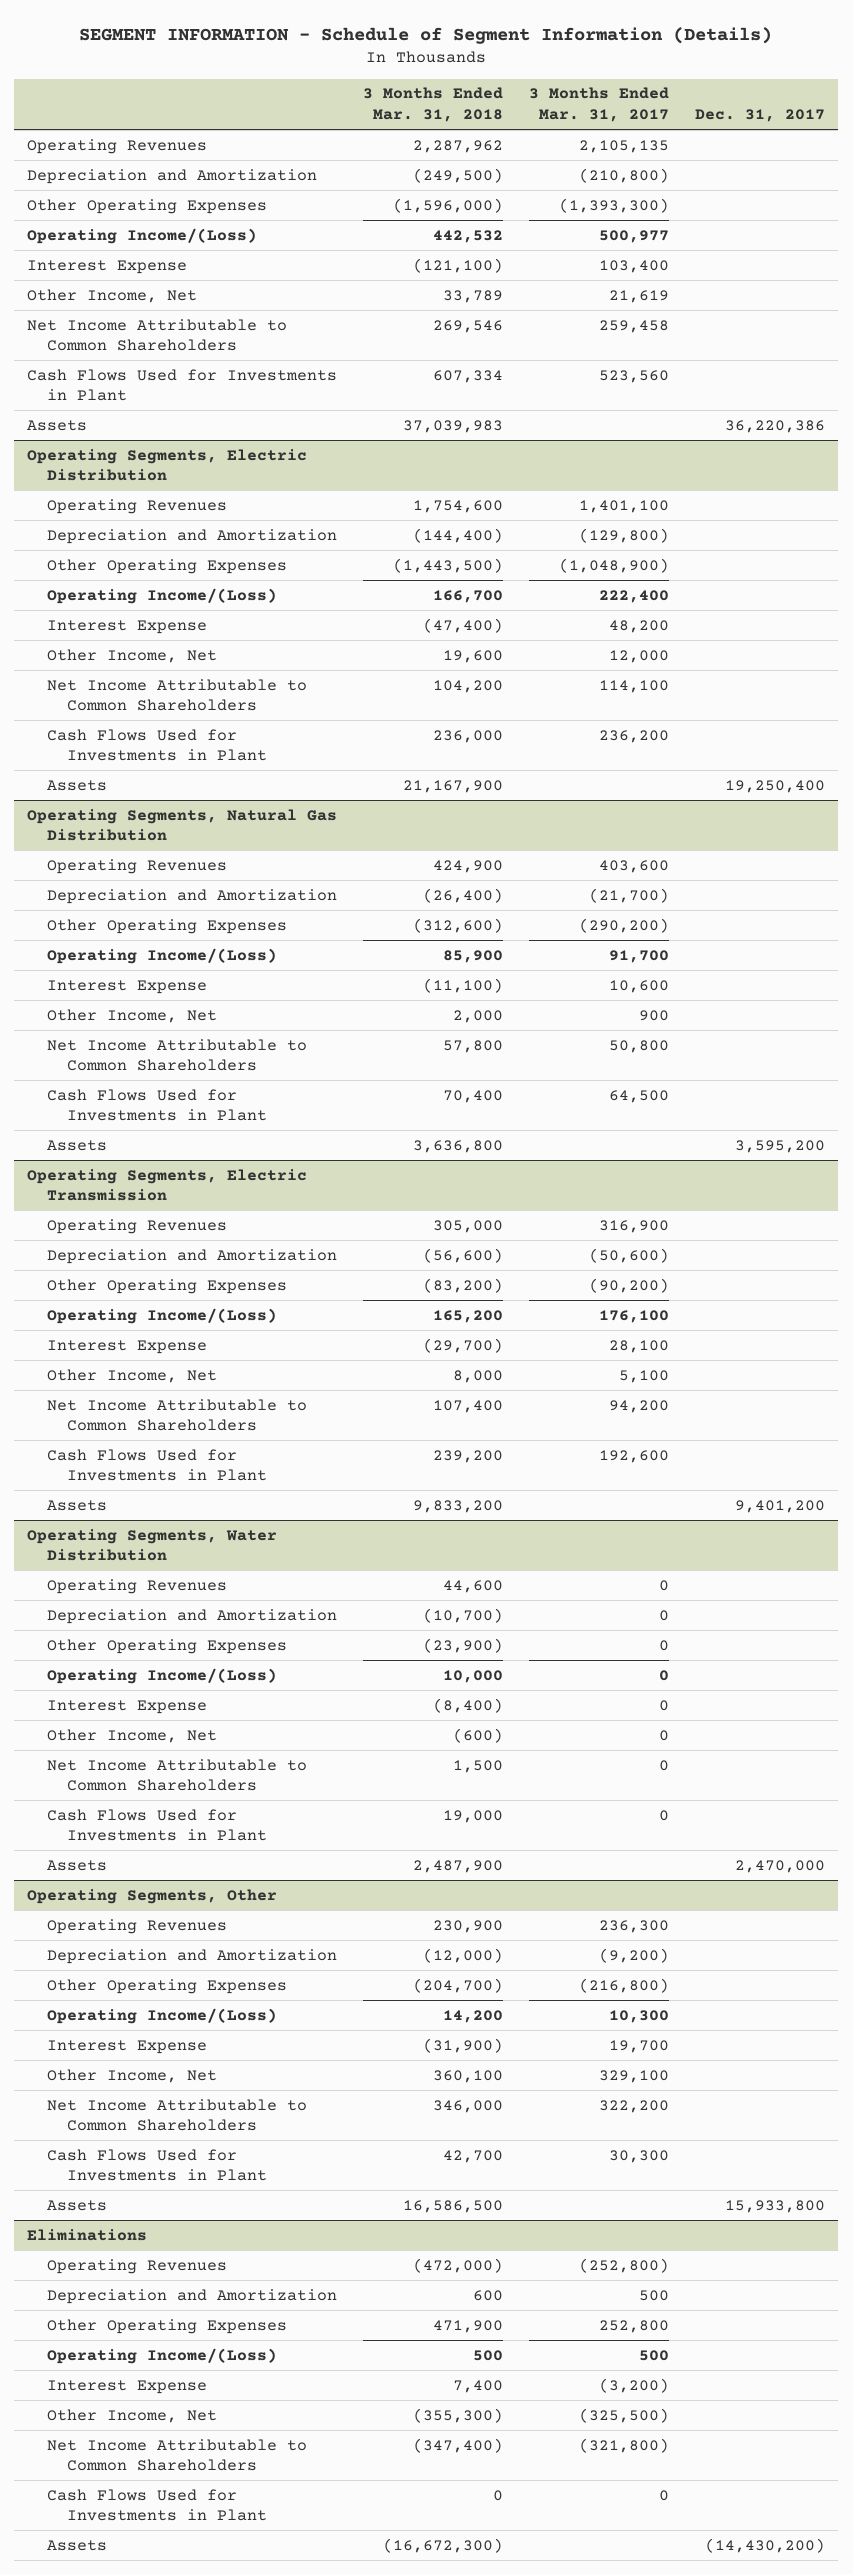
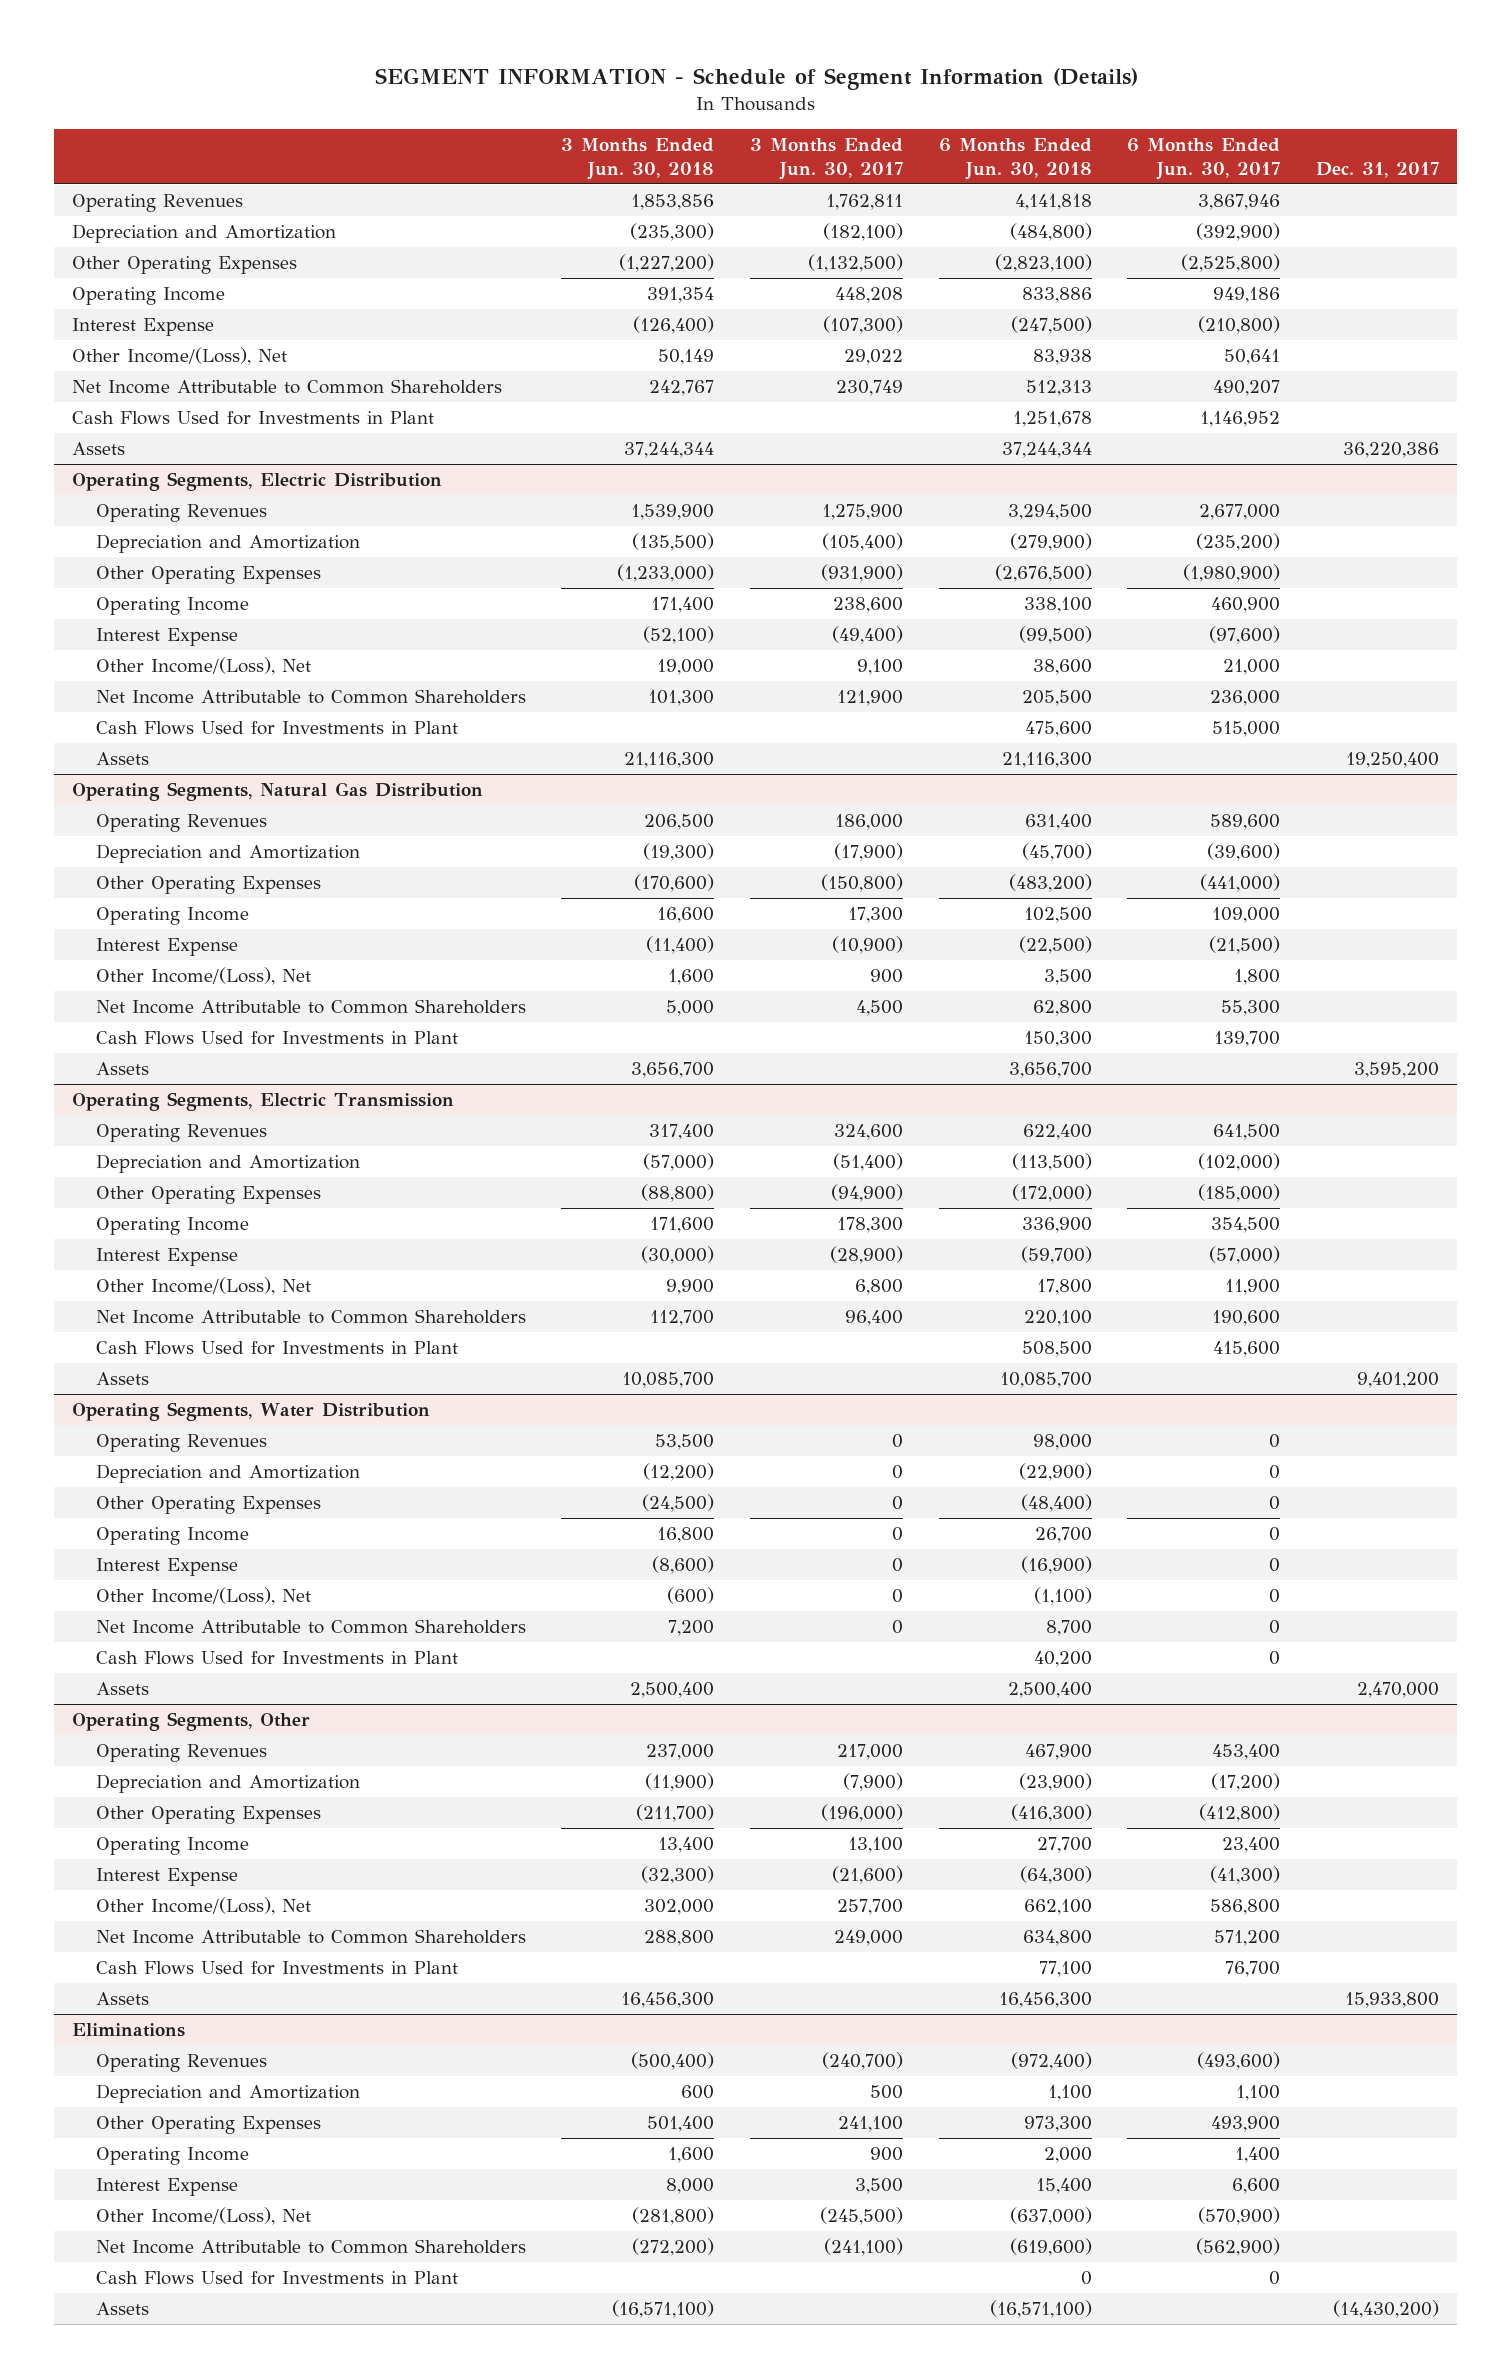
- | 3 Months Ended Mar. 31, 2018 | 3 Months Ended Mar. 31, 2017 | Dec. 31, 2017
+ | 3 Months Ended Jun. 30, 2018 | 3 Months Ended Jun. 30, 2017 | 6 Months Ended Jun. 30, 2018 | 6 Months Ended Jun. 30, 2017 | Dec. 31, 2017
- Operating Income/(Loss) | 442,532 | 500,977 |
+ Operating Income | 391,354 | 448,208 | 833,886 | 949,186 |
- Other Income, Net | 33,789 | 21,619 |
+ Other Income/(Loss), Net | 50,149 | 29,022 | 83,938 | 50,641 |
@ Operating Segments, Electric Distribution
- Operating Income/(Loss) | 166,700 | 222,400 |
+ Operating Income | 171,400 | 238,600 | 338,100 | 460,900 |
- Other Income, Net | 19,600 | 12,000 |
+ Other Income/(Loss), Net | 19,000 | 9,100 | 38,600 | 21,000 |
@ Operating Segments, Natural Gas Distribution
- Operating Income/(Loss) | 85,900 | 91,700 |
+ Operating Income | 16,600 | 17,300 | 102,500 | 109,000 |
- Other Income, Net | 2,000 | 900 |
+ Other Income/(Loss), Net | 1,600 | 900 | 3,500 | 1,800 |
@ Operating Segments, Electric Transmission
- Operating Income/(Loss) | 165,200 | 176,100 |
+ Operating Income | 171,600 | 178,300 | 336,900 | 354,500 |
- Other Income, Net | 8,000 | 5,100 |
+ Other Income/(Loss), Net | 9,900 | 6,800 | 17,800 | 11,900 |
@ Operating Segments, Water Distribution
- Operating Income/(Loss) | 10,000 | 0 |
+ Operating Income | 16,800 | 0 | 26,700 | 0 |
- Other Income, Net | (600) | 0 |
+ Other Income/(Loss), Net | (600) | 0 | (1,100) | 0 |
@ Operating Segments, Other
- Operating Income/(Loss) | 14,200 | 10,300 |
+ Operating Income | 13,400 | 13,100 | 27,700 | 23,400 |
- Other Income, Net | 360,100 | 329,100 |
+ Other Income/(Loss), Net | 302,000 | 257,700 | 662,100 | 586,800 |
@ Eliminations
- Operating Income/(Loss) | 500 | 500 |
+ Operating Income | 1,600 | 900 | 2,000 | 1,400 |
- Other Income, Net | (355,300) | (325,500) |
+ Other Income/(Loss), Net | (281,800) | (245,500) | (637,000) | (570,900) |

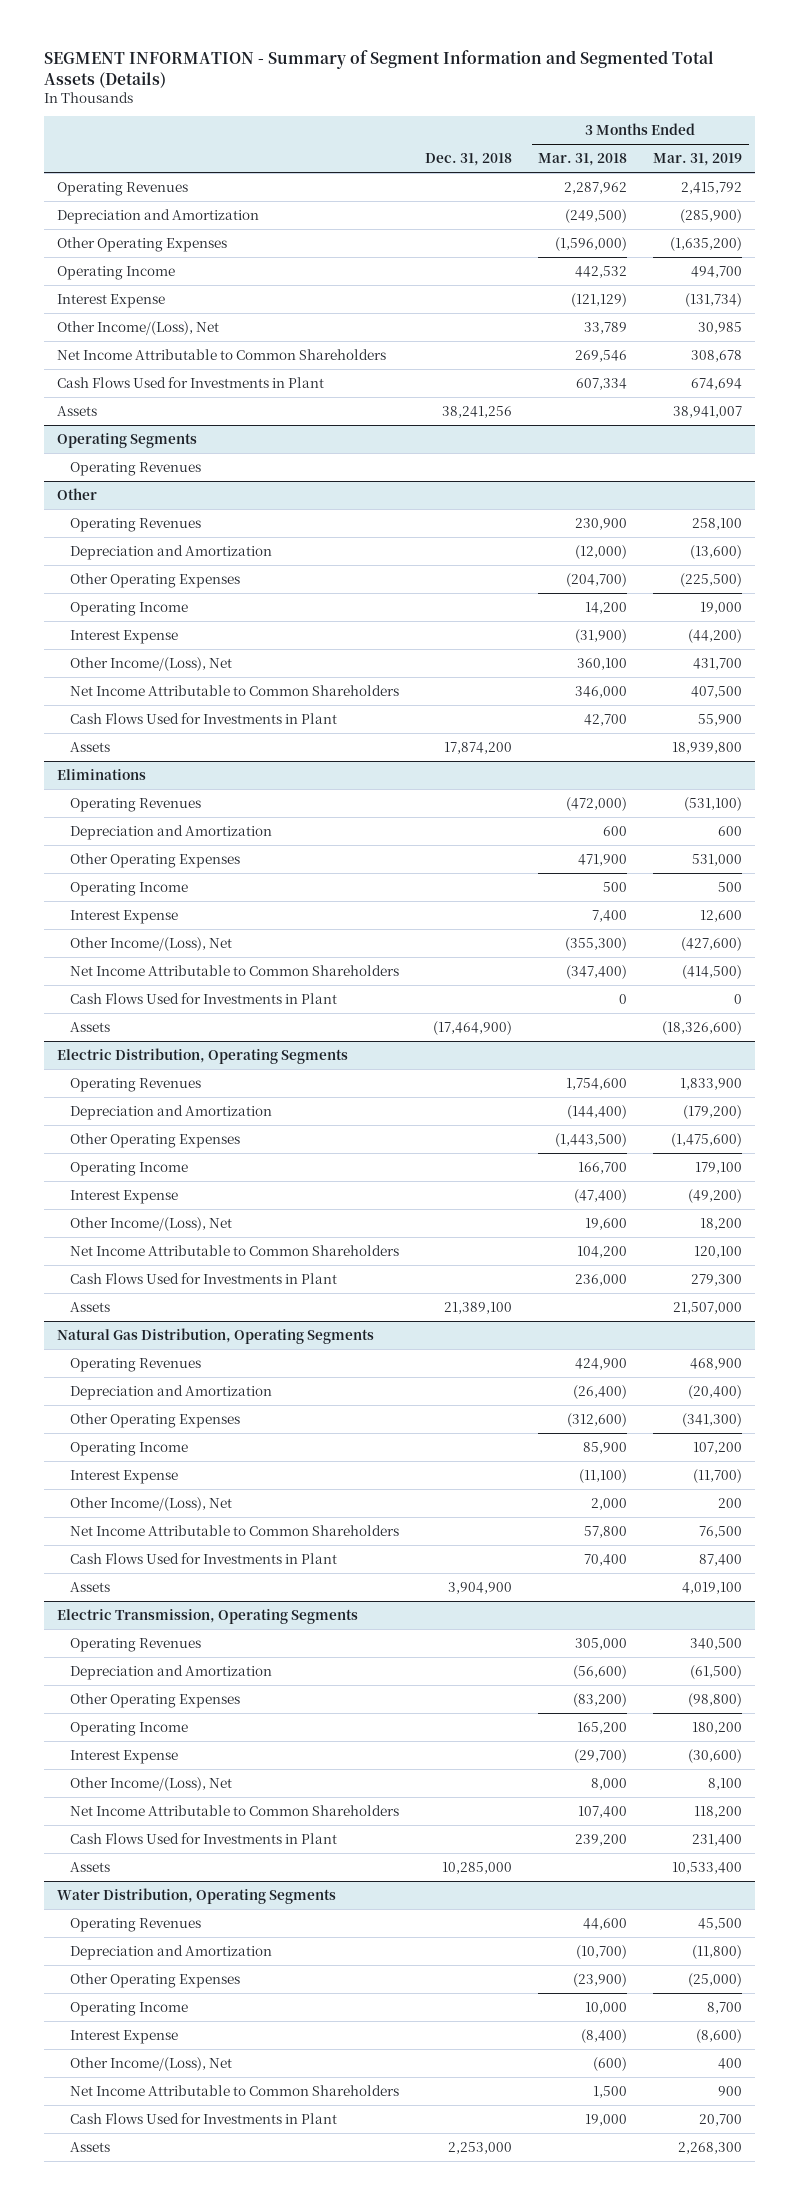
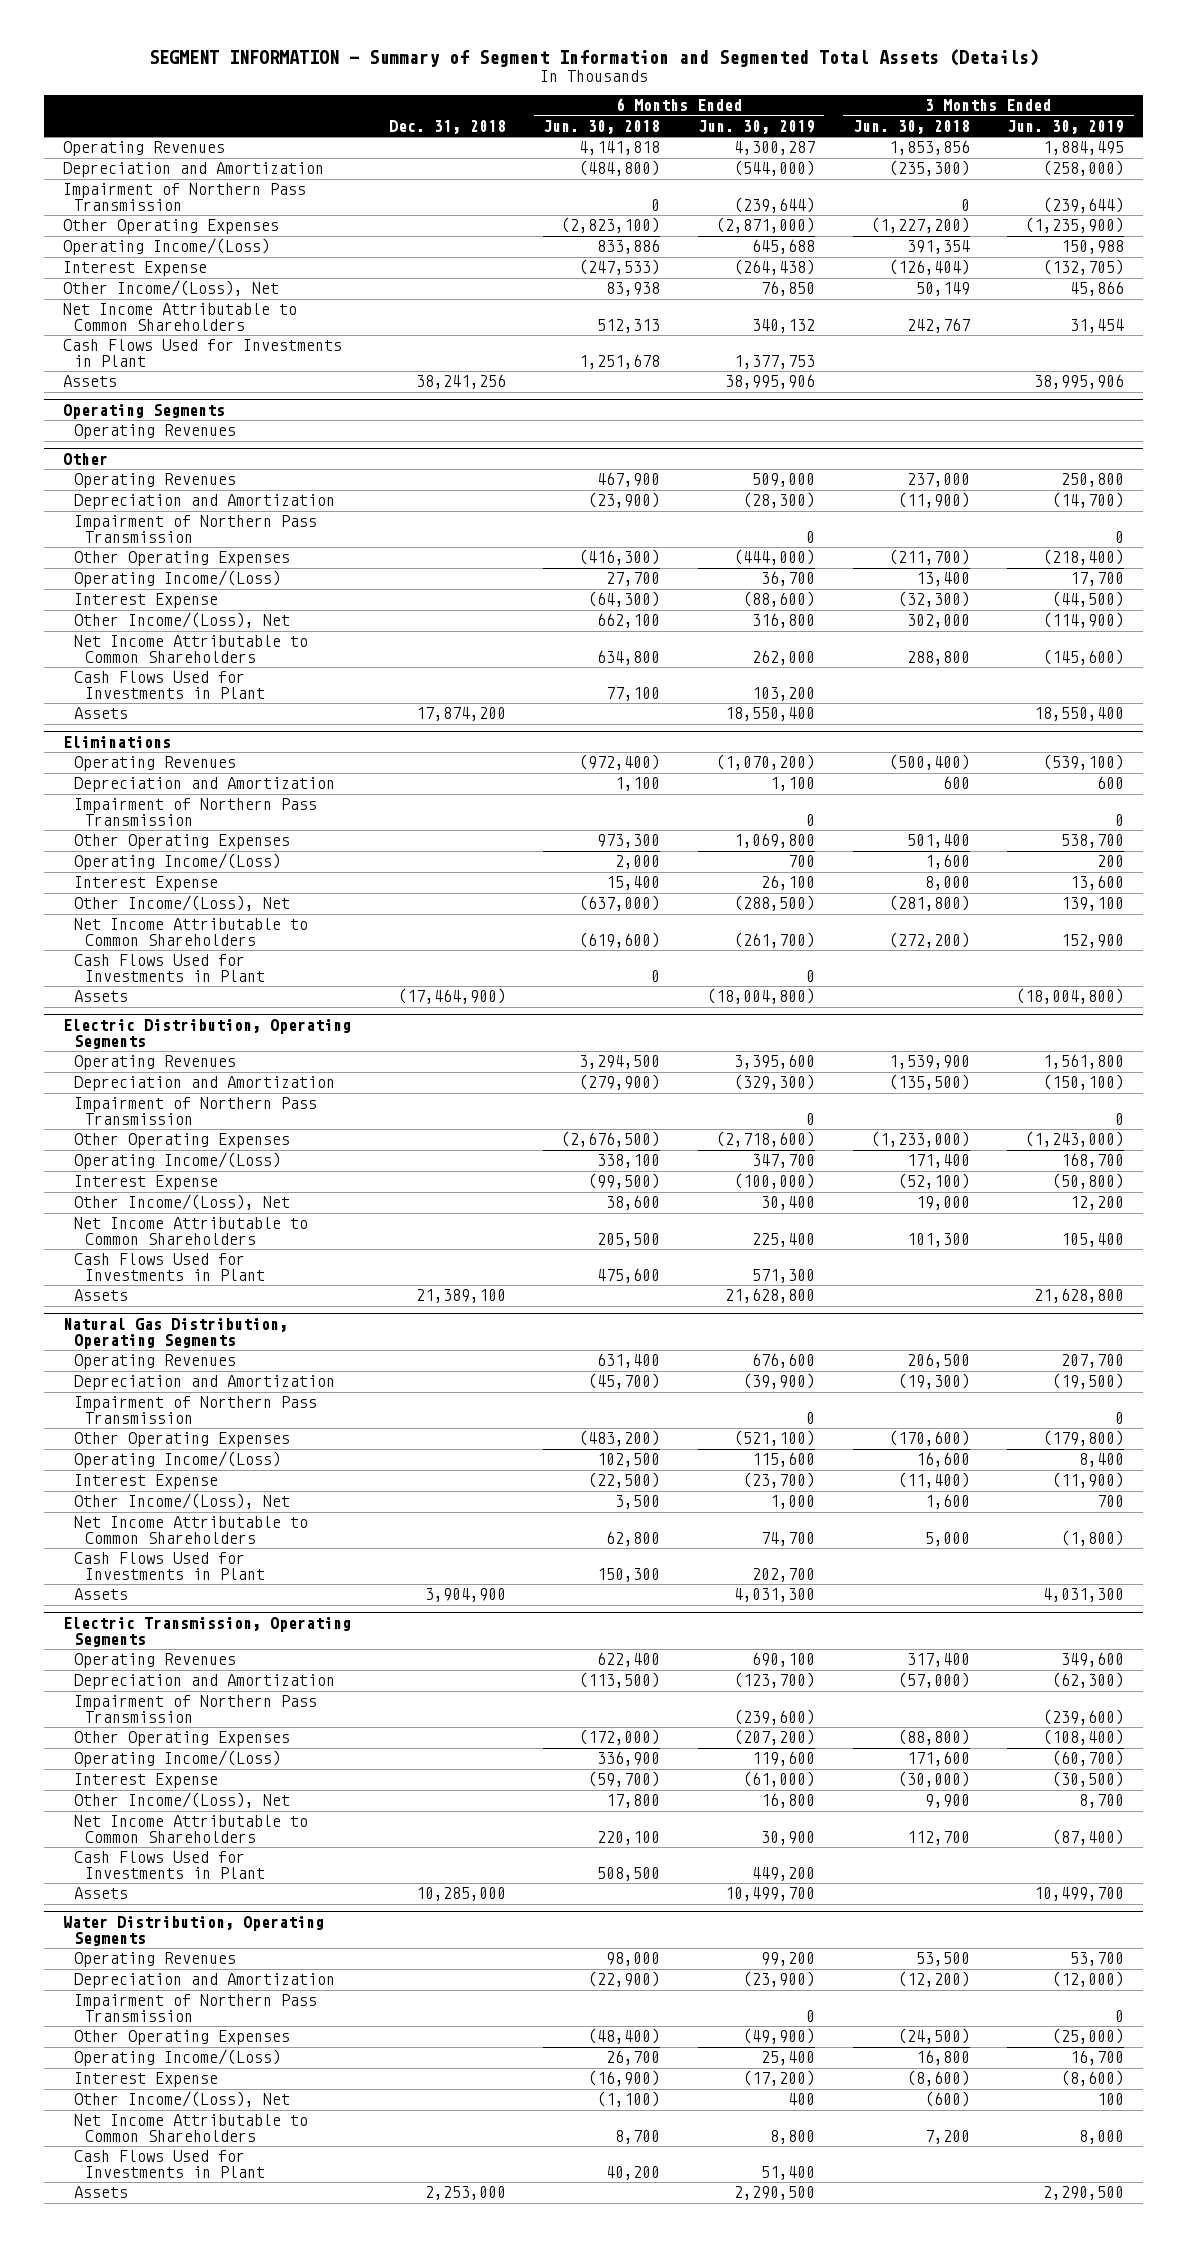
- | Dec. 31, 2018 | 3 Months Ended Mar. 31, 2018 | 3 Months Ended Mar. 31, 2019
+ | Dec. 31, 2018 | 6 Months Ended Jun. 30, 2018 | 6 Months Ended Jun. 30, 2019 | 3 Months Ended Jun. 30, 2018 | 3 Months Ended Jun. 30, 2019
+ Impairment of Northern Pass Transmission | | 0 | (239,644) | 0 | (239,644)
- Operating Income | | 442,532 | 494,700
+ Operating Income/(Loss) | | 833,886 | 645,688 | 391,354 | 150,988
@ Other
+ Impairment of Northern Pass Transmission | | | 0 | | 0
- Operating Income | | 14,200 | 19,000
+ Operating Income/(Loss) | | 27,700 | 36,700 | 13,400 | 17,700
@ Eliminations
+ Impairment of Northern Pass Transmission | | | 0 | | 0
- Operating Income | | 500 | 500
+ Operating Income/(Loss) | | 2,000 | 700 | 1,600 | 200
@ Electric Distribution, Operating Segments
+ Impairment of Northern Pass Transmission | | | 0 | | 0
- Operating Income | | 166,700 | 179,100
+ Operating Income/(Loss) | | 338,100 | 347,700 | 171,400 | 168,700
@ Natural Gas Distribution, Operating Segments
+ Impairment of Northern Pass Transmission | | | 0 | | 0
- Operating Income | | 85,900 | 107,200
+ Operating Income/(Loss) | | 102,500 | 115,600 | 16,600 | 8,400
@ Electric Transmission, Operating Segments
+ Impairment of Northern Pass Transmission | | | (239,600) | | (239,600)
- Operating Income | | 165,200 | 180,200
+ Operating Income/(Loss) | | 336,900 | 119,600 | 171,600 | (60,700)
@ Water Distribution, Operating Segments
+ Impairment of Northern Pass Transmission | | | 0 | | 0
- Operating Income | | 10,000 | 8,700
+ Operating Income/(Loss) | | 26,700 | 25,400 | 16,800 | 16,700

